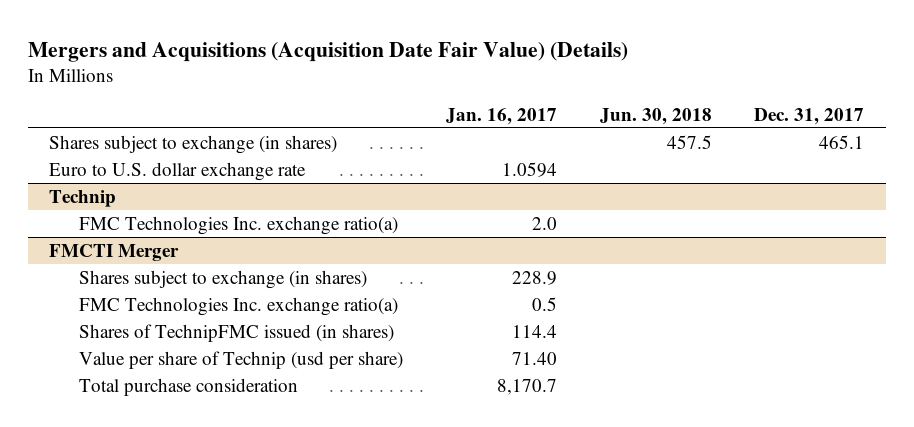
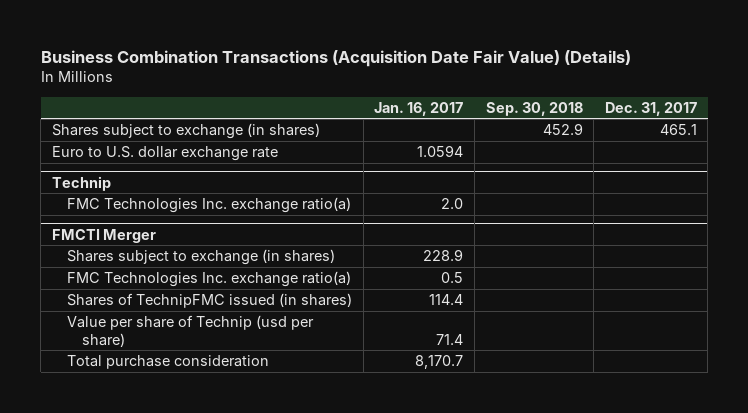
- Mergers and Acquisitions (Acquisition Date Fair Value) (Details)
+ Business Combination Transactions (Acquisition Date Fair Value) (Details)
- | Jan. 16, 2017 | Jun. 30, 2018 | Dec. 31, 2017
+ | Jan. 16, 2017 | Sep. 30, 2018 | Dec. 31, 2017
@ FMCTI Merger
- Value per share of Technip (usd per share) | 71.40 | |
+ Value per share of Technip (usd per share) | 71.4 | |

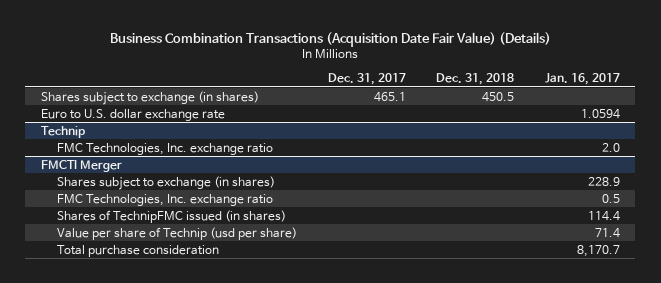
- | Jan. 16, 2017 | Sep. 30, 2018 | Dec. 31, 2017
+ | Dec. 31, 2017 | Dec. 31, 2018 | Jan. 16, 2017
@ Technip
- FMC Technologies Inc. exchange ratio(a) | 2.0 | |
+ FMC Technologies, Inc. exchange ratio | | | 2.0
@ FMCTI Merger
- FMC Technologies Inc. exchange ratio(a) | 0.5 | |
+ FMC Technologies, Inc. exchange ratio | | | 0.5

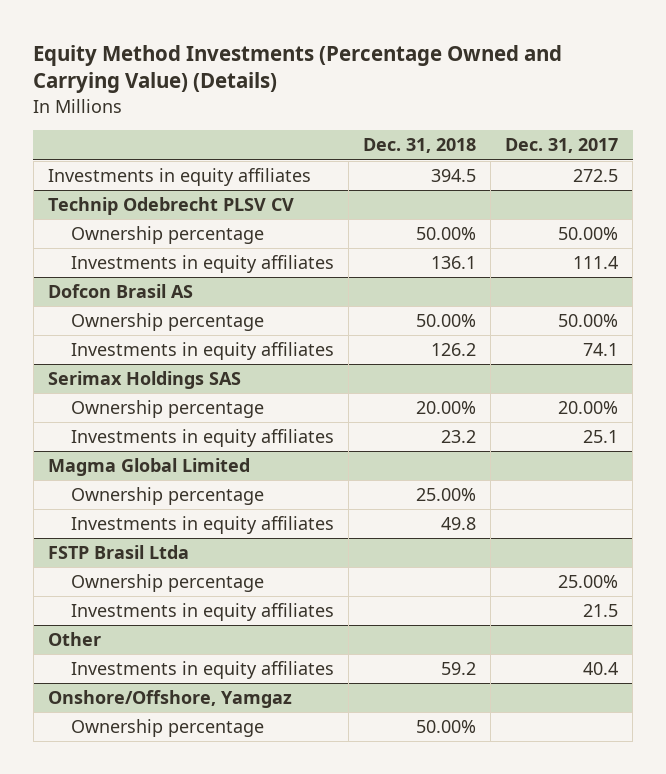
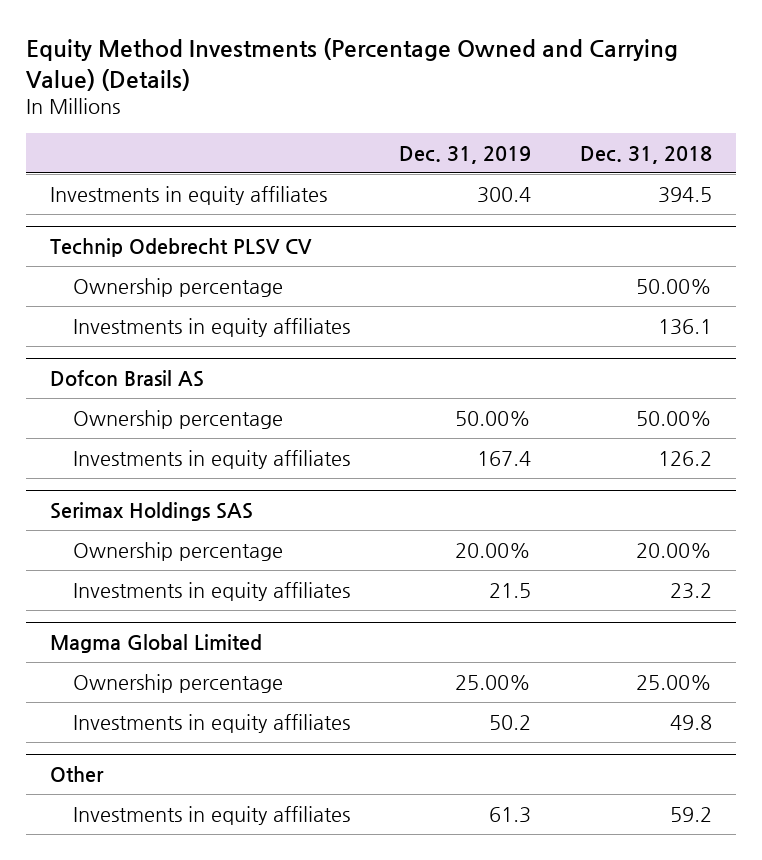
- | Dec. 31, 2018 | Dec. 31, 2017
+ | Dec. 31, 2019 | Dec. 31, 2018
- FSTP Brasil Ltda
- Ownership percentage | | 25.00%
- Investments in equity affiliates | | 21.5
- Onshore/Offshore, Yamgaz
- Ownership percentage | 50.00% |

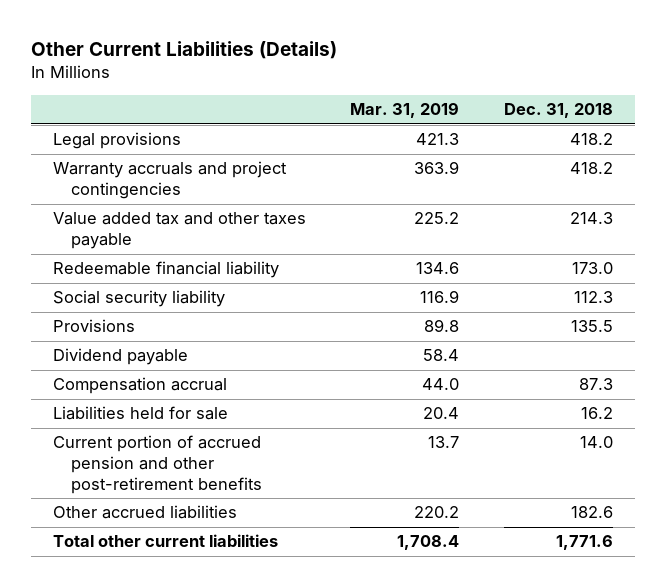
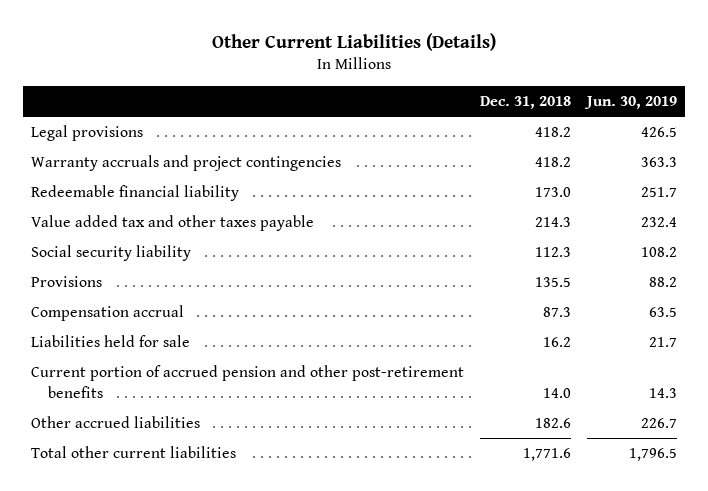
- | Mar. 31, 2019 | Dec. 31, 2018
+ | Dec. 31, 2018 | Jun. 30, 2019
moved down: Value added tax and other taxes payable | 214.3 | 232.4
- Dividend payable | 58.4 |

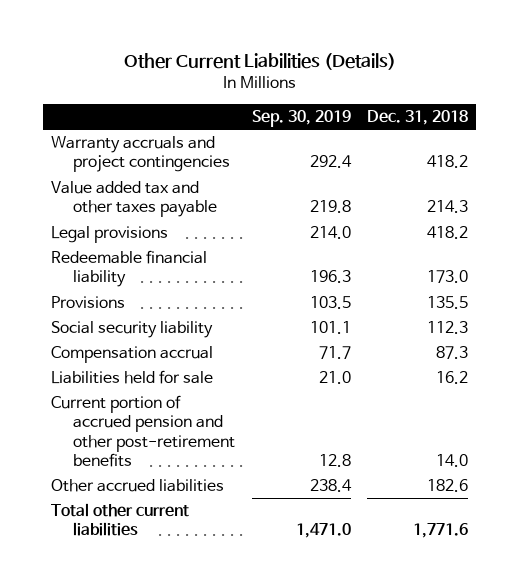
- | Dec. 31, 2018 | Jun. 30, 2019
+ | Sep. 30, 2019 | Dec. 31, 2018
moved down: Legal provisions | 214.0 | 418.2
moved down: Redeemable financial liability | 196.3 | 173.0
moved down: Social security liability | 101.1 | 112.3

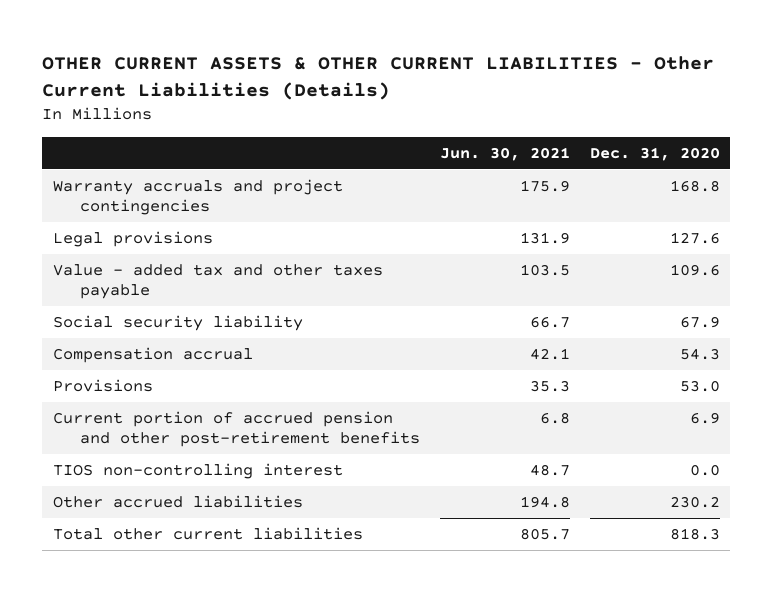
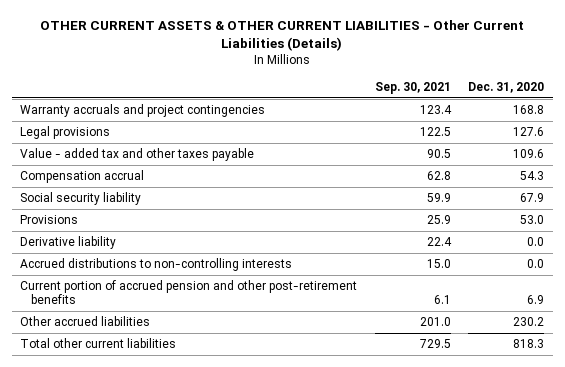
- | Jun. 30, 2021 | Dec. 31, 2020
+ | Sep. 30, 2021 | Dec. 31, 2020
moved down: Social security liability | 59.9 | 67.9
+ Derivative liability | 22.4 | 0.0
+ Accrued distributions to non-controlling interests | 15.0 | 0.0
- TIOS non-controlling interest | 48.7 | 0.0

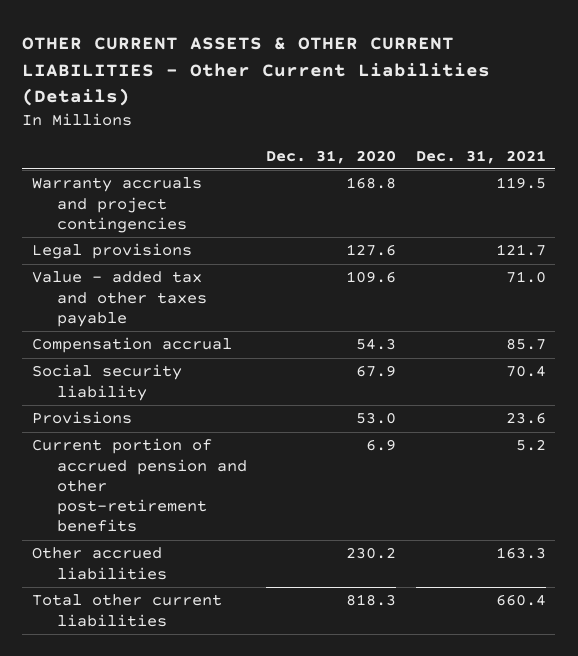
- | Sep. 30, 2021 | Dec. 31, 2020
+ | Dec. 31, 2020 | Dec. 31, 2021
- Derivative liability | 22.4 | 0.0
- Accrued distributions to non-controlling interests | 15.0 | 0.0

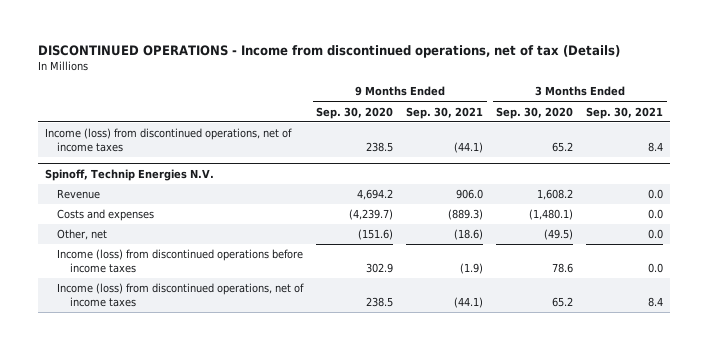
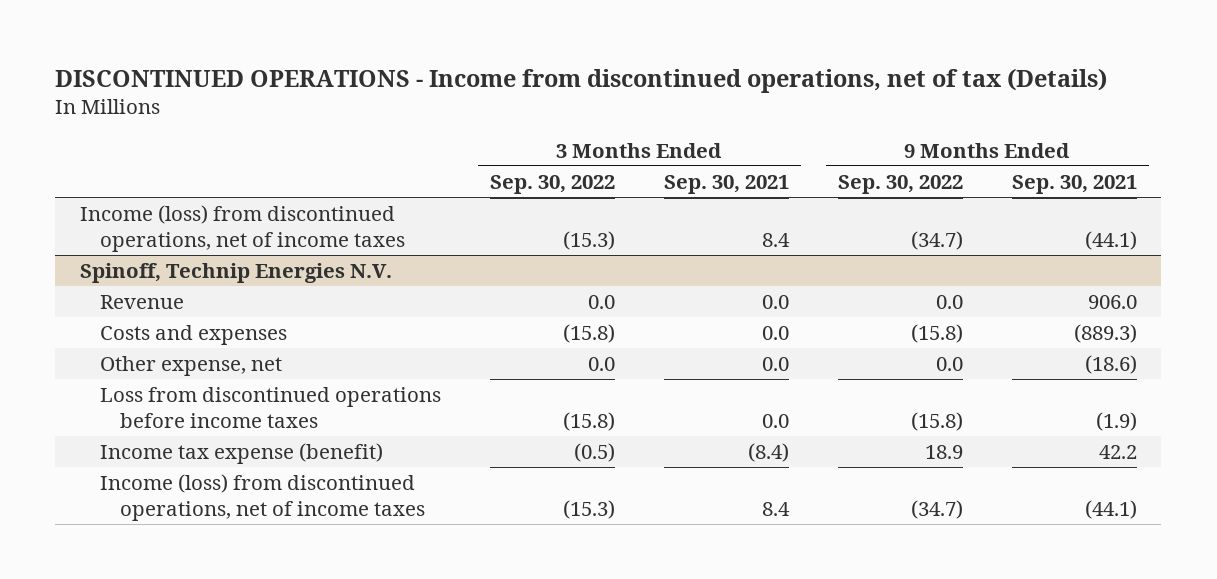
- | 9 Months Ended Sep. 30, 2020 | 9 Months Ended Sep. 30, 2021 | 3 Months Ended Sep. 30, 2020 | 3 Months Ended Sep. 30, 2021
+ | 3 Months Ended Sep. 30, 2022 | 3 Months Ended Sep. 30, 2021 | 9 Months Ended Sep. 30, 2022 | 9 Months Ended Sep. 30, 2021
@ Spinoff, Technip Energies N.V.
- Other, net | (151.6) | (18.6) | (49.5) | 0.0
- Income (loss) from discontinued operations before income taxes | 302.9 | (1.9) | 78.6 | 0.0
+ Other expense, net | 0.0 | 0.0 | 0.0 | (18.6)
+ Loss from discontinued operations before income taxes | (15.8) | 0.0 | (15.8) | (1.9)
+ Income tax expense (benefit) | (0.5) | (8.4) | 18.9 | 42.2

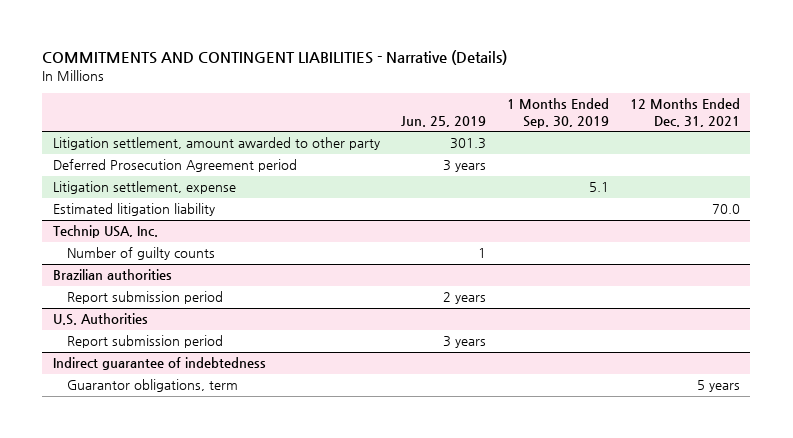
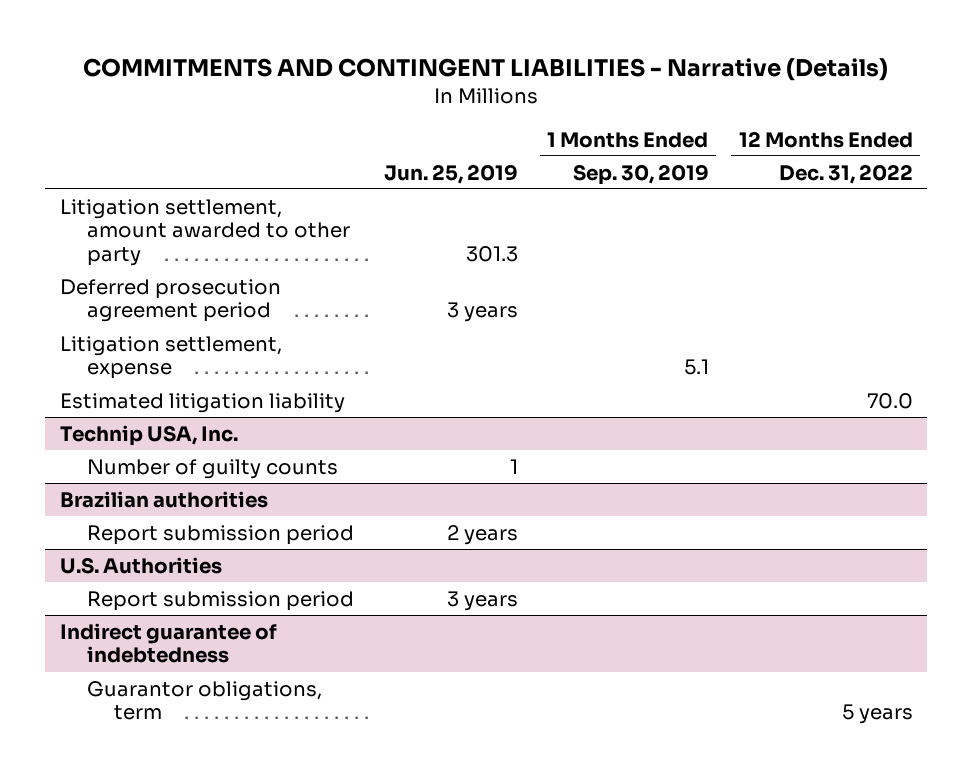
- | Jun. 25, 2019 | 1 Months Ended Sep. 30, 2019 | 12 Months Ended Dec. 31, 2021
+ | Jun. 25, 2019 | 1 Months Ended Sep. 30, 2019 | 12 Months Ended Dec. 31, 2022
- Deferred Prosecution Agreement period | 3 years | |
+ Deferred prosecution agreement period | 3 years | |

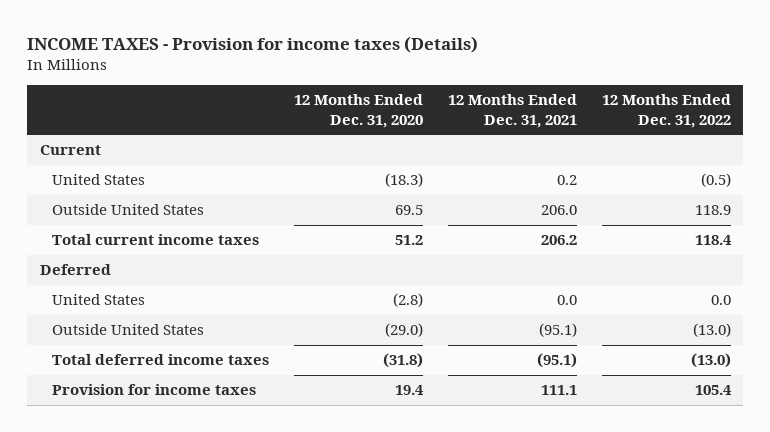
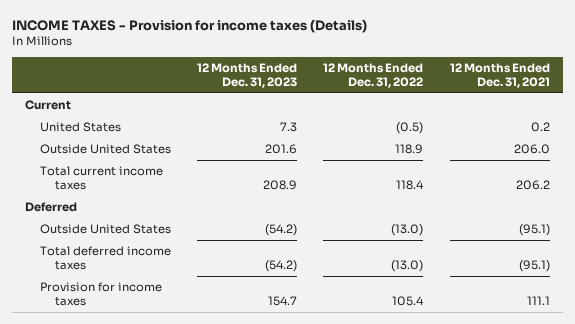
- | 12 Months Ended Dec. 31, 2020 | 12 Months Ended Dec. 31, 2021 | 12 Months Ended Dec. 31, 2022
+ | 12 Months Ended Dec. 31, 2023 | 12 Months Ended Dec. 31, 2022 | 12 Months Ended Dec. 31, 2021
- United States | (2.8) | 0.0 | 0.0

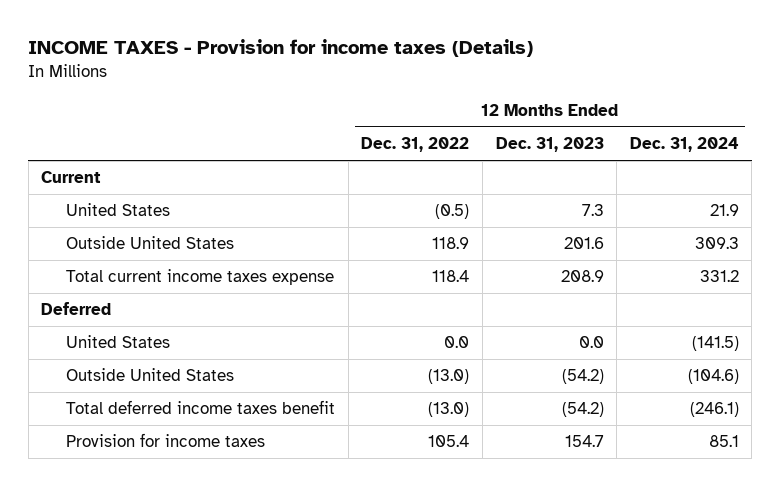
- | 12 Months Ended Dec. 31, 2023 | 12 Months Ended Dec. 31, 2022 | 12 Months Ended Dec. 31, 2021
+ | 12 Months Ended Dec. 31, 2022 | 12 Months Ended Dec. 31, 2023 | 12 Months Ended Dec. 31, 2024
- Total current income taxes | 208.9 | 118.4 | 206.2
+ Total current income taxes expense | 118.4 | 208.9 | 331.2
+ United States | 0.0 | 0.0 | (141.5)
- Total deferred income taxes | (54.2) | (13.0) | (95.1)
+ Total deferred income taxes benefit | (13.0) | (54.2) | (246.1)

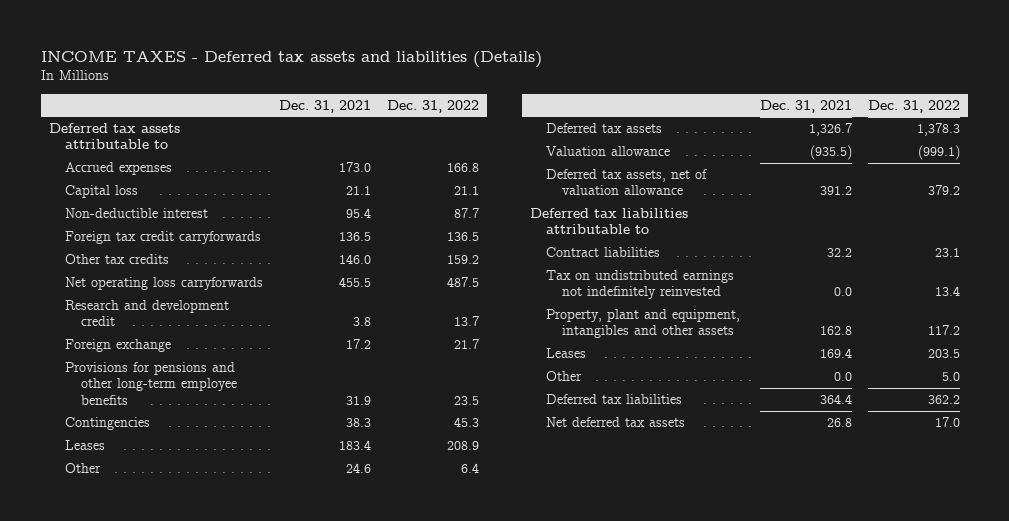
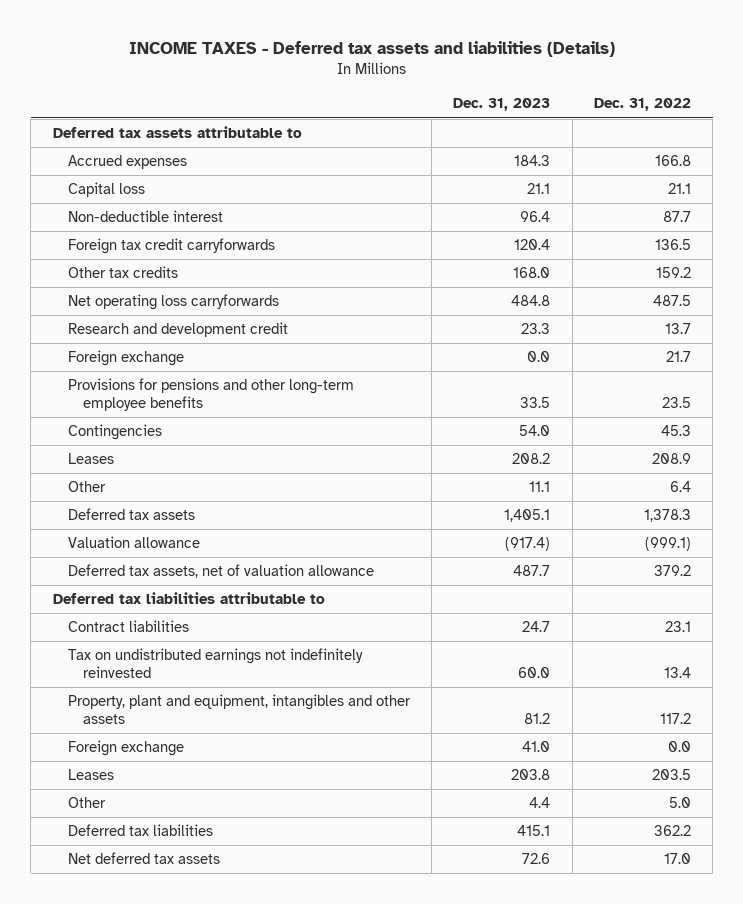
- | Dec. 31, 2021 | Dec. 31, 2022
+ | Dec. 31, 2023 | Dec. 31, 2022
+ Foreign exchange | 41.0 | 0.0

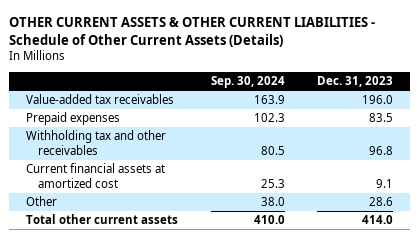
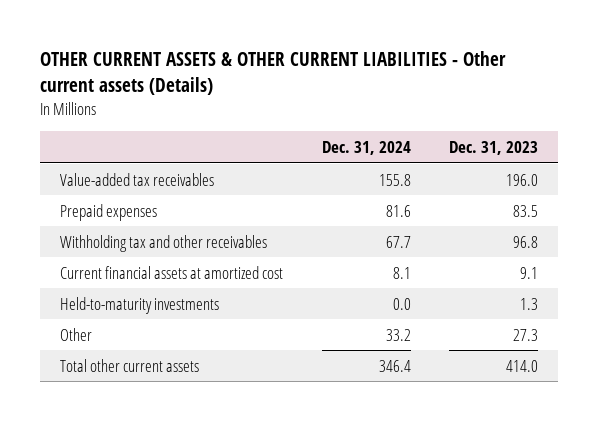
- OTHER CURRENT ASSETS & OTHER CURRENT LIABILITIES - Schedule of Other Current Assets (Details)
+ OTHER CURRENT ASSETS & OTHER CURRENT LIABILITIES - Other current assets (Details)
- | Sep. 30, 2024 | Dec. 31, 2023
+ | Dec. 31, 2024 | Dec. 31, 2023
- Other | 38.0 | 28.6
+ Held-to-maturity investments | 0.0 | 1.3
+ Other | 33.2 | 27.3

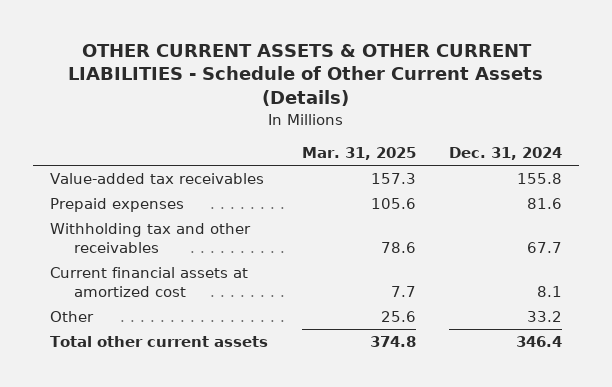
- OTHER CURRENT ASSETS & OTHER CURRENT LIABILITIES - Other current assets (Details)
+ OTHER CURRENT ASSETS & OTHER CURRENT LIABILITIES - Schedule of Other Current Assets (Details)
- | Dec. 31, 2024 | Dec. 31, 2023
+ | Mar. 31, 2025 | Dec. 31, 2024
- Held-to-maturity investments | 0.0 | 1.3

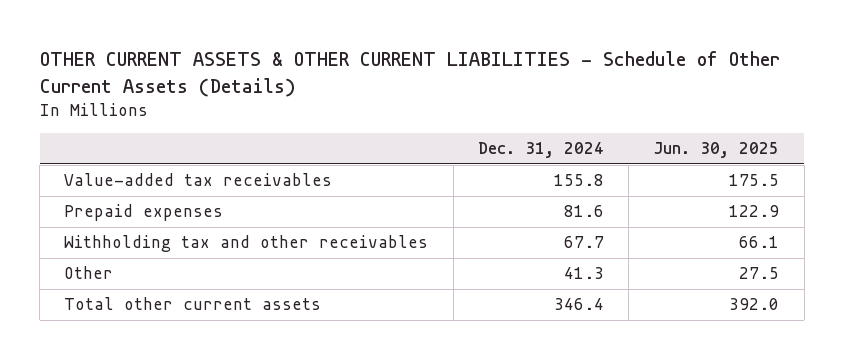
- | Mar. 31, 2025 | Dec. 31, 2024
+ | Dec. 31, 2024 | Jun. 30, 2025
- Current financial assets at amortized cost | 7.7 | 8.1
- Other | 25.6 | 33.2
+ Other | 41.3 | 27.5

